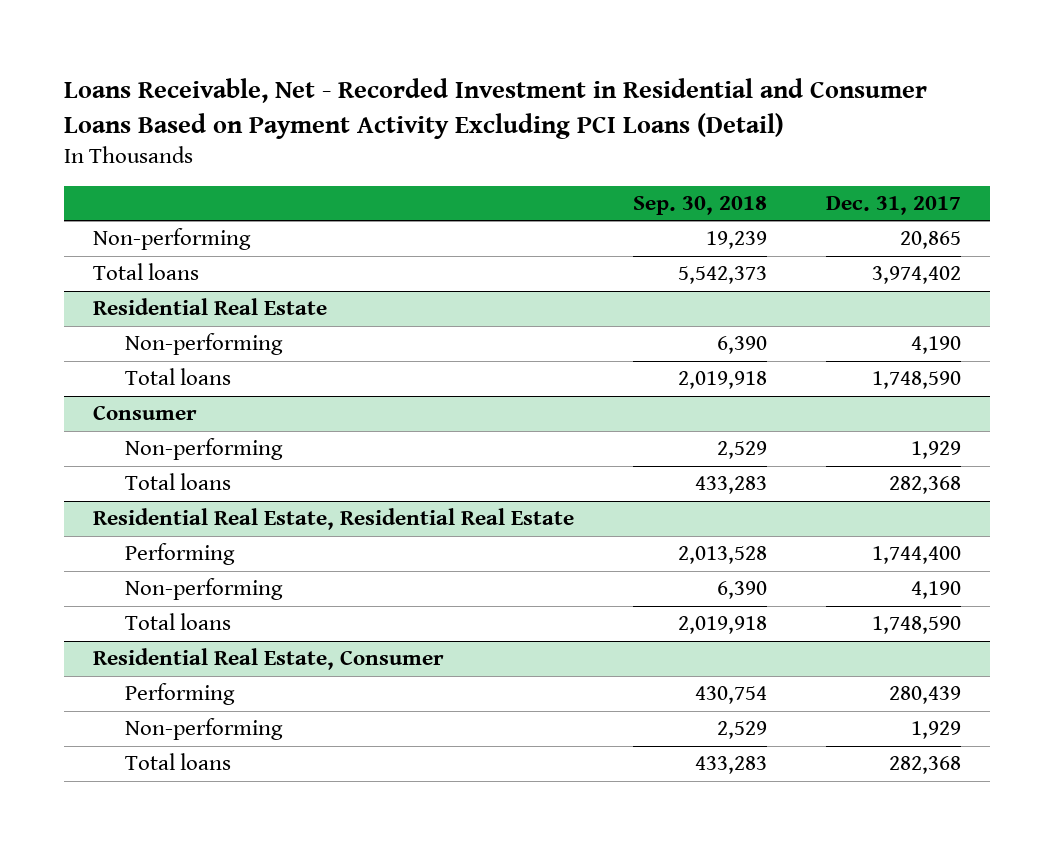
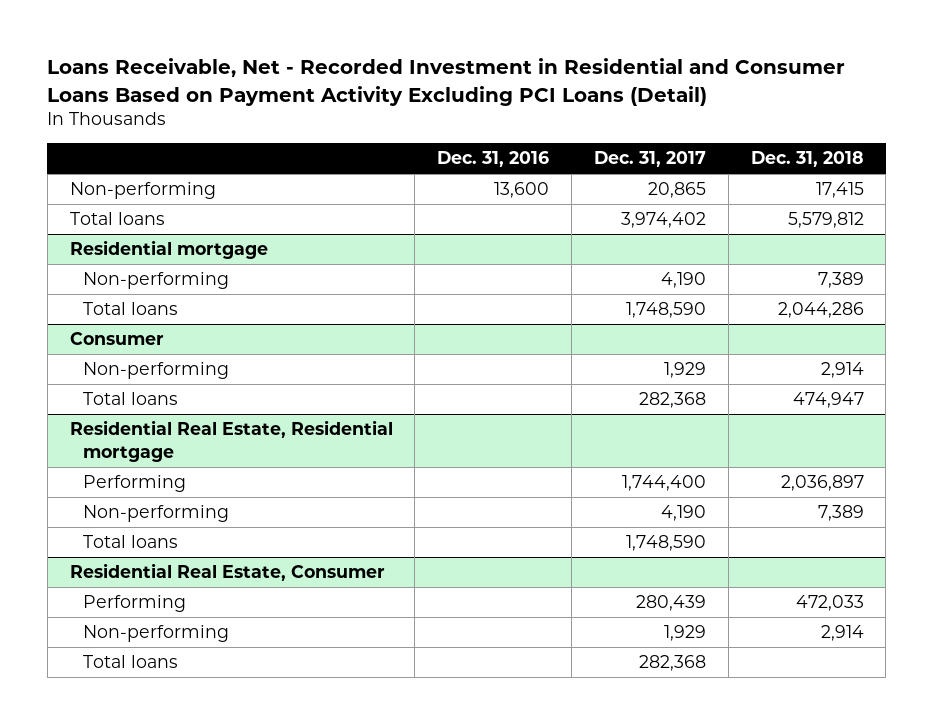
- | Sep. 30, 2018 | Dec. 31, 2017
+ | Dec. 31, 2016 | Dec. 31, 2017 | Dec. 31, 2018
- Residential Real Estate
+ Residential mortgage
- Residential Real Estate, Residential Real Estate
+ Residential Real Estate, Residential mortgage

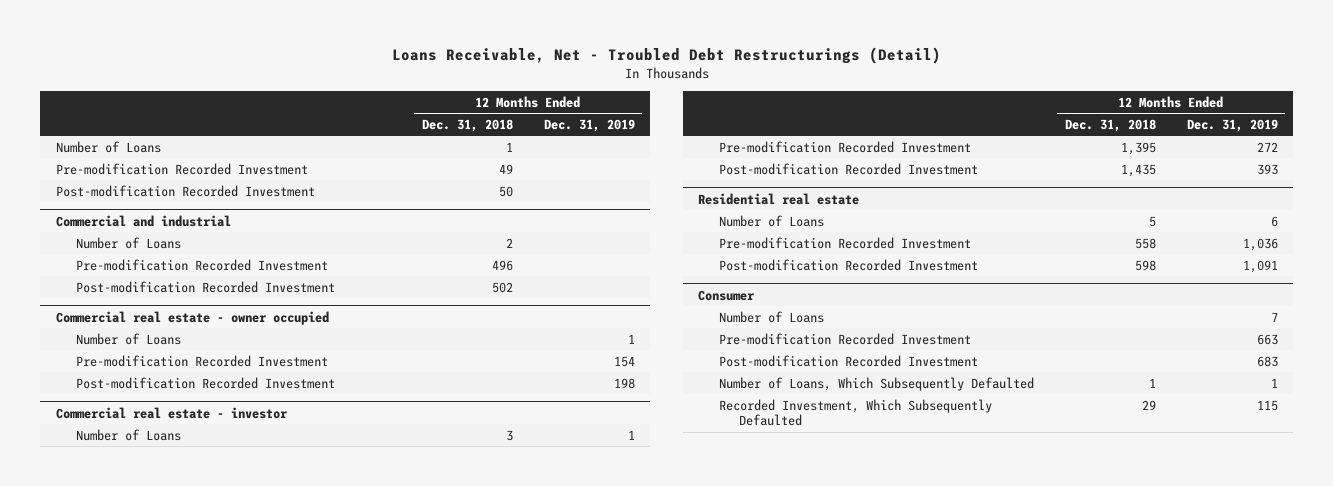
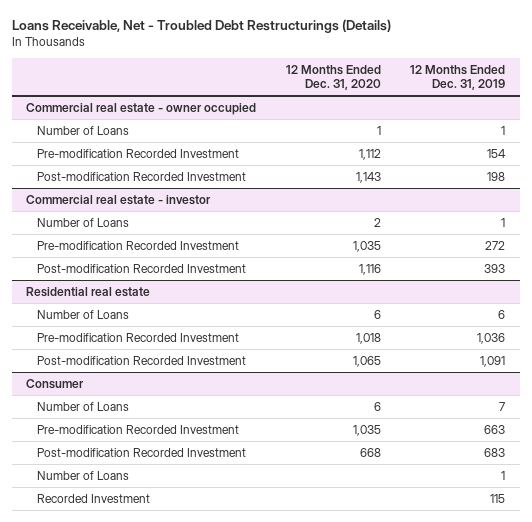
- Loans Receivable, Net - Troubled Debt Restructurings (Detail)
+ Loans Receivable, Net - Troubled Debt Restructurings (Details)
- | 12 Months Ended Dec. 31, 2018 | 12 Months Ended Dec. 31, 2019
+ | 12 Months Ended Dec. 31, 2020 | 12 Months Ended Dec. 31, 2019
- Number of Loans | 1 |
- Pre-modification Recorded Investment | 49 |
- Post-modification Recorded Investment | 50 |
- Commercial and industrial
- Number of Loans | 2 |
- Pre-modification Recorded Investment | 496 |
- Post-modification Recorded Investment | 502 |
@ Consumer
- Number of Loans, Which Subsequently Defaulted | 1 | 1
- Recorded Investment, Which Subsequently Defaulted | 29 | 115
+ Number of Loans | | 1
+ Recorded Investment | | 115

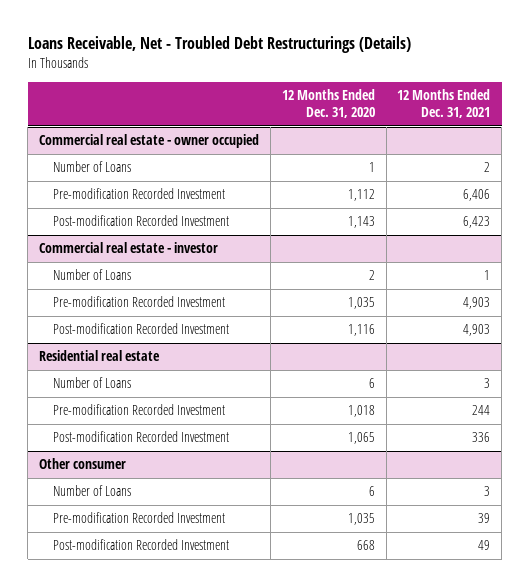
- | 12 Months Ended Dec. 31, 2020 | 12 Months Ended Dec. 31, 2019
+ | 12 Months Ended Dec. 31, 2020 | 12 Months Ended Dec. 31, 2021
- Consumer
+ Other consumer
- Number of Loans | | 1
- Recorded Investment | | 115

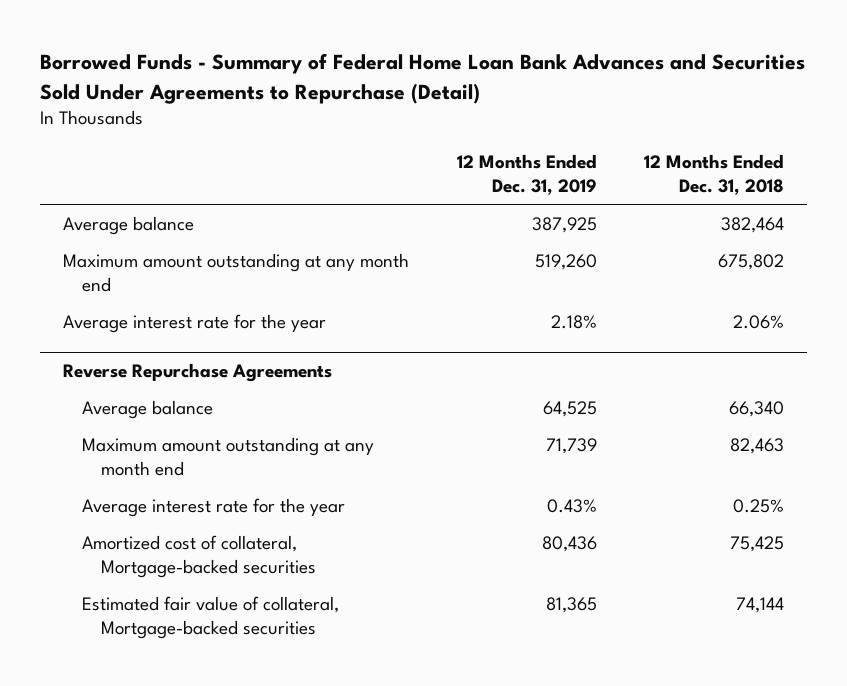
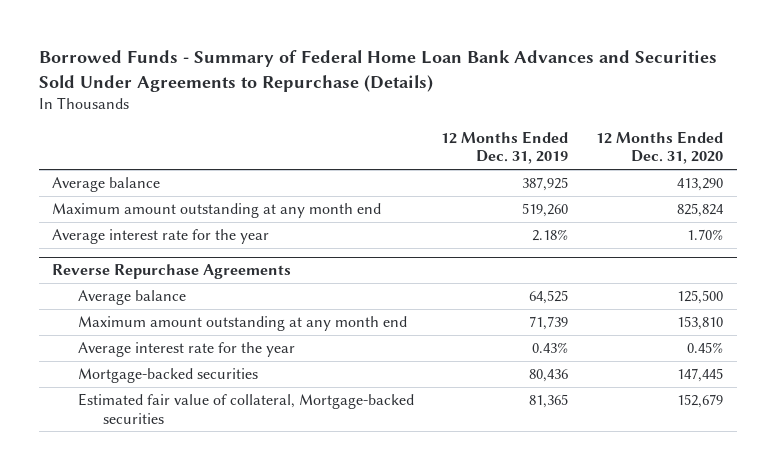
- Borrowed Funds - Summary of Federal Home Loan Bank Advances and Securities Sold Under Agreements to Repurchase (Detail)
+ Borrowed Funds - Summary of Federal Home Loan Bank Advances and Securities Sold Under Agreements to Repurchase (Details)
- | 12 Months Ended Dec. 31, 2019 | 12 Months Ended Dec. 31, 2018
+ | 12 Months Ended Dec. 31, 2019 | 12 Months Ended Dec. 31, 2020
@ Reverse Repurchase Agreements
- Amortized cost of collateral, Mortgage-backed securities | 80,436 | 75,425
+ Mortgage-backed securities | 80,436 | 147,445

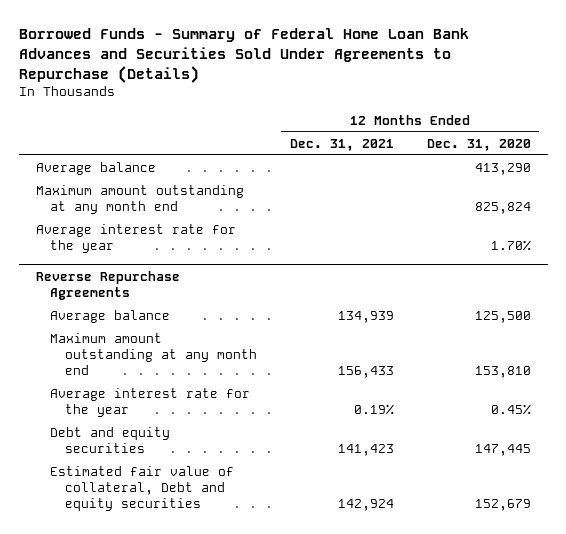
- | 12 Months Ended Dec. 31, 2019 | 12 Months Ended Dec. 31, 2020
+ | 12 Months Ended Dec. 31, 2021 | 12 Months Ended Dec. 31, 2020
@ Reverse Repurchase Agreements
- Mortgage-backed securities | 80,436 | 147,445
- Estimated fair value of collateral, Mortgage-backed securities | 81,365 | 152,679
+ Debt and equity securities | 141,423 | 147,445
+ Estimated fair value of collateral, Debt and equity securities | 142,924 | 152,679

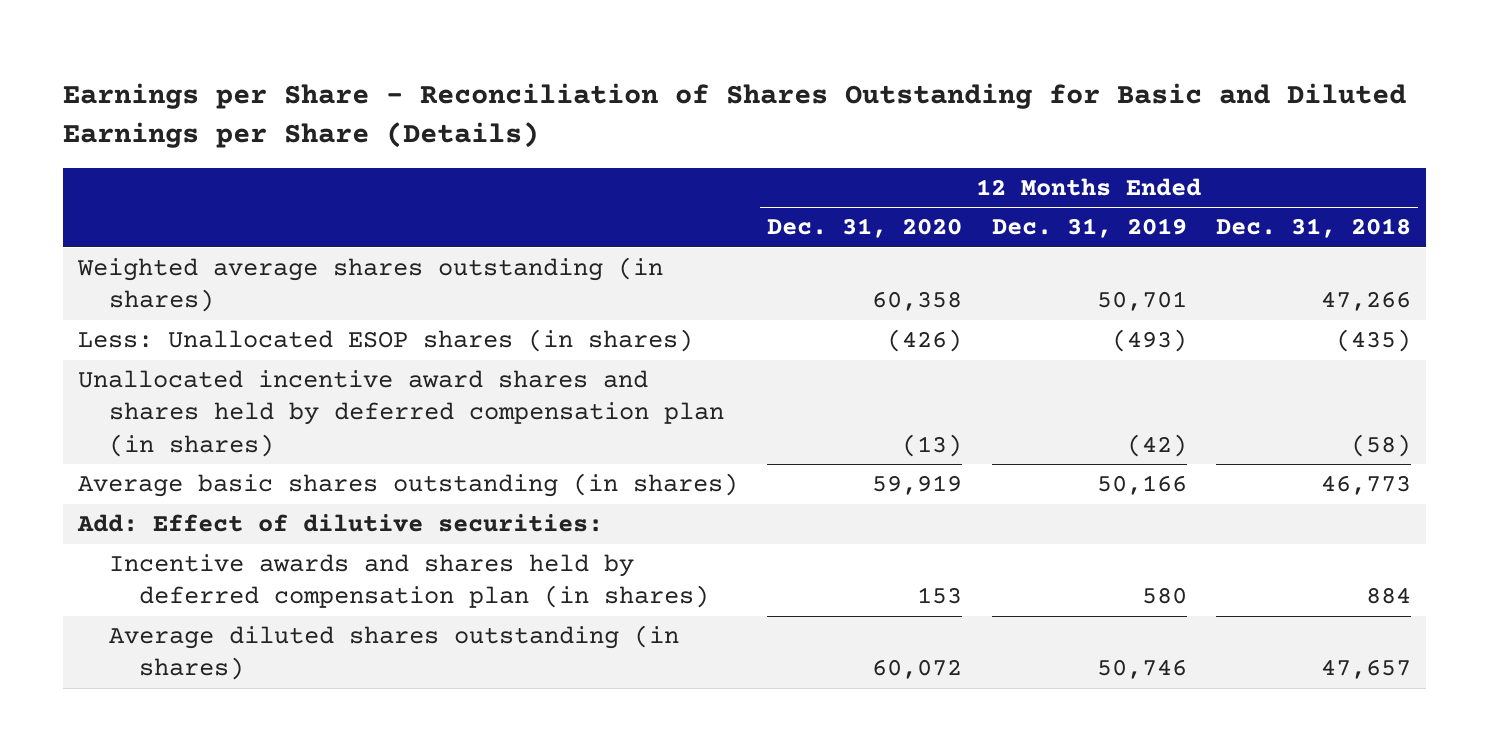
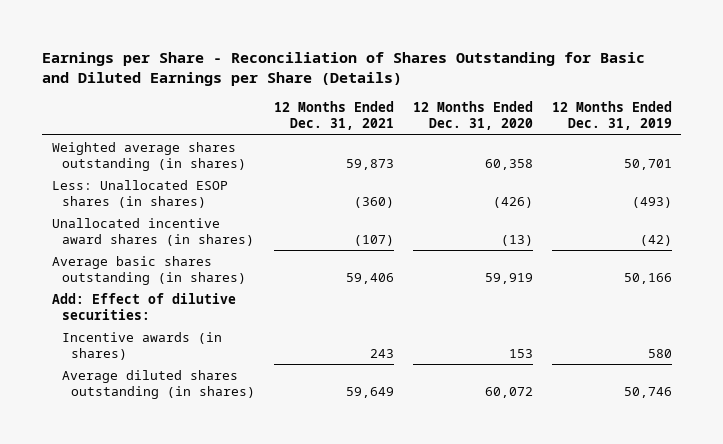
- | 12 Months Ended Dec. 31, 2020 | 12 Months Ended Dec. 31, 2019 | 12 Months Ended Dec. 31, 2018
+ | 12 Months Ended Dec. 31, 2021 | 12 Months Ended Dec. 31, 2020 | 12 Months Ended Dec. 31, 2019
- Unallocated incentive award shares and shares held by deferred compensation plan (in shares) | (13) | (42) | (58)
+ Unallocated incentive award shares (in shares) | (107) | (13) | (42)
- Incentive awards and shares held by deferred compensation plan (in shares) | 153 | 580 | 884
+ Incentive awards (in shares) | 243 | 153 | 580

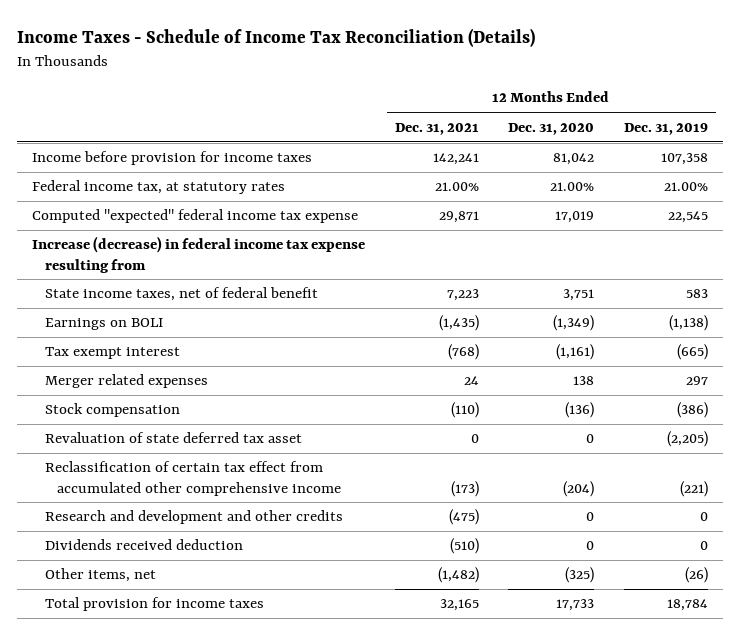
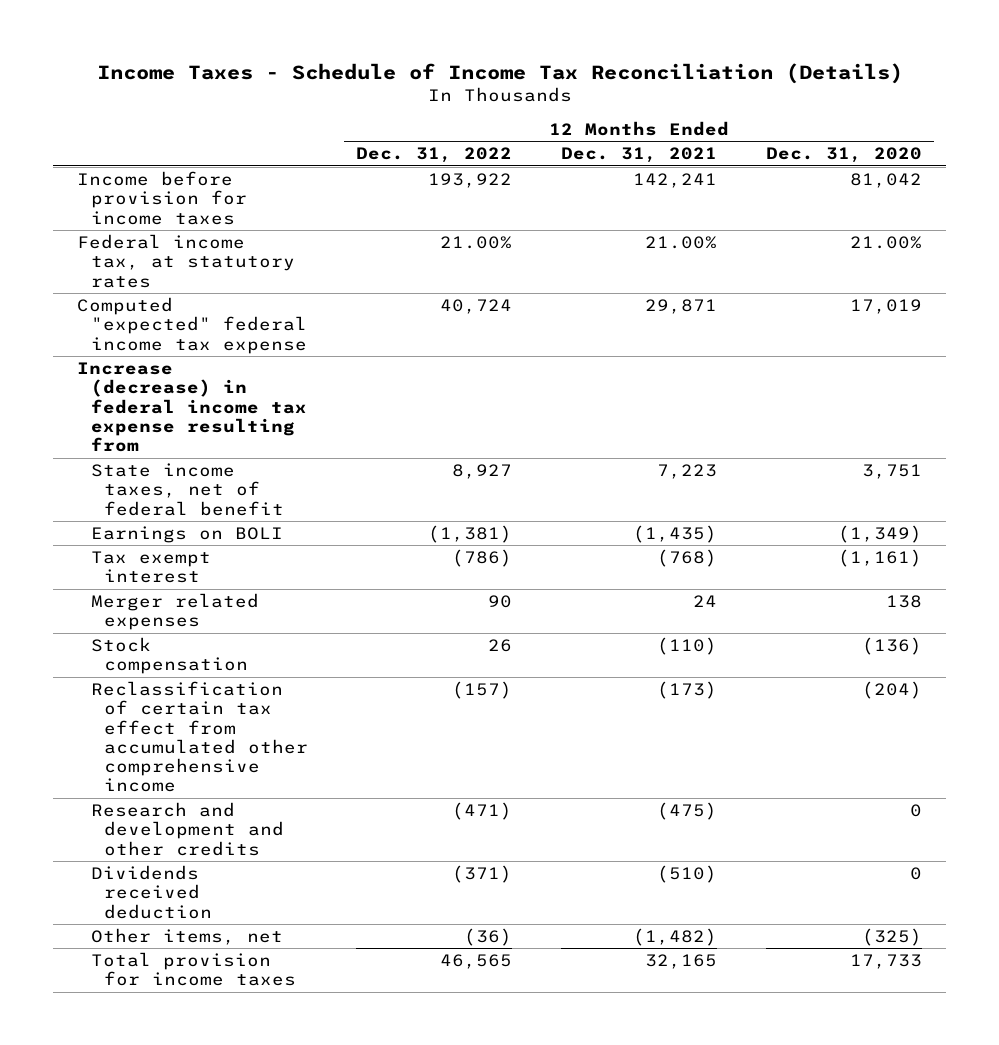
- | 12 Months Ended Dec. 31, 2021 | 12 Months Ended Dec. 31, 2020 | 12 Months Ended Dec. 31, 2019
+ | 12 Months Ended Dec. 31, 2022 | 12 Months Ended Dec. 31, 2021 | 12 Months Ended Dec. 31, 2020
- Revaluation of state deferred tax asset | 0 | 0 | (2,205)

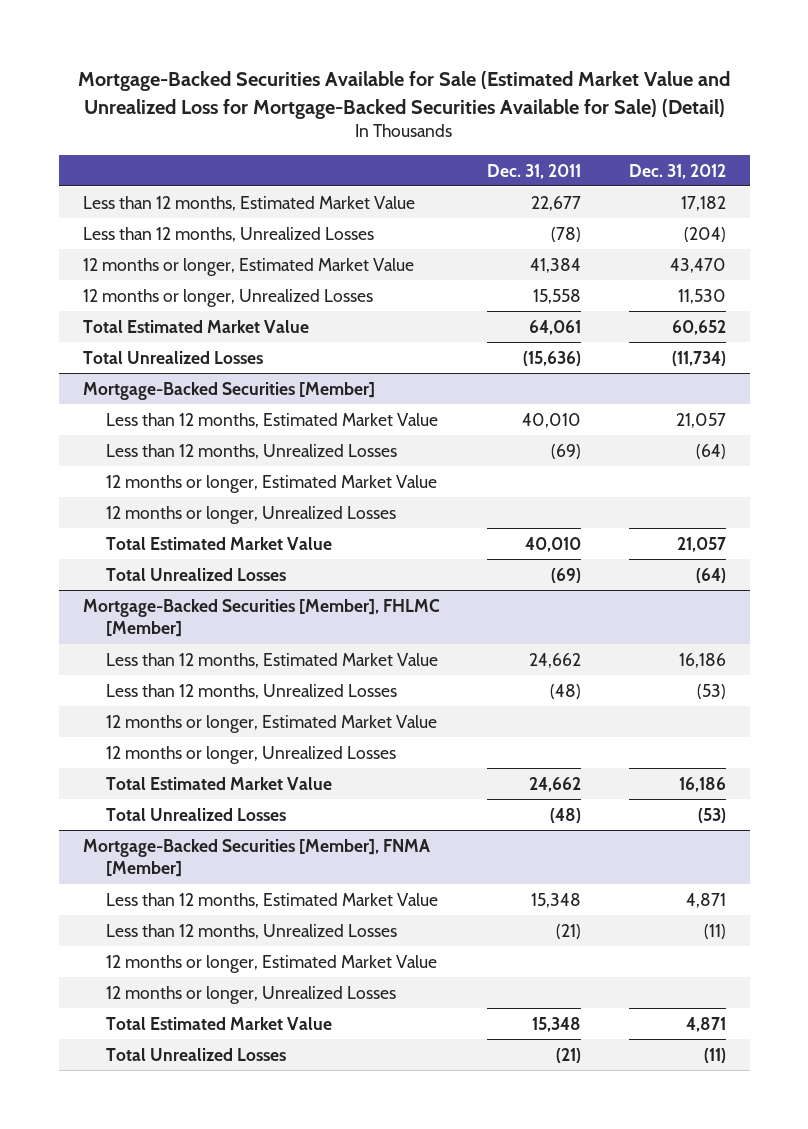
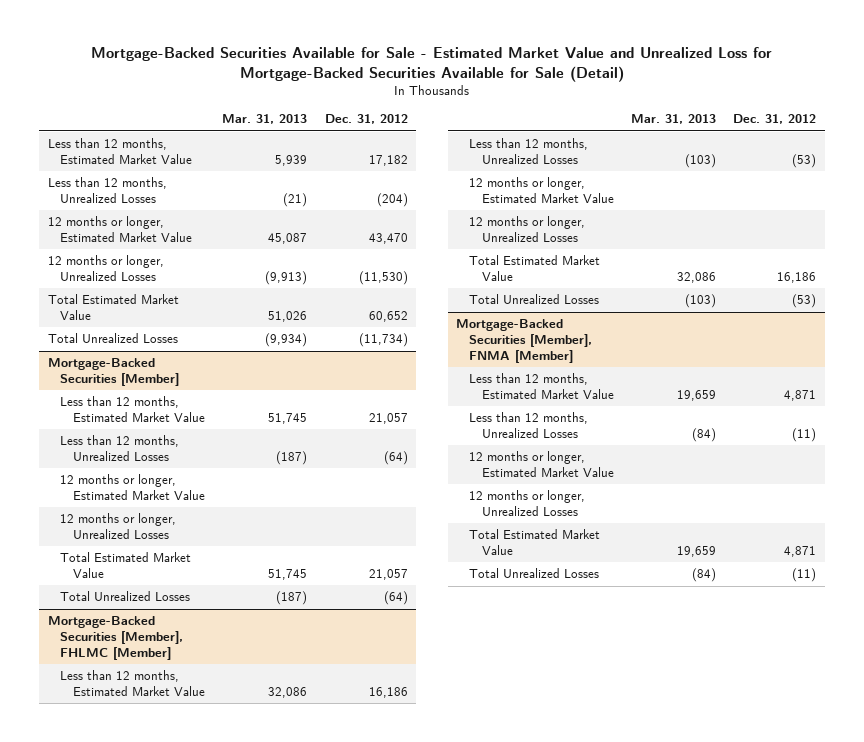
- Mortgage-Backed Securities Available for Sale (Estimated Market Value and Unrealized Loss for Mortgage-Backed Securities Available for Sale) (Detail)
+ Mortgage-Backed Securities Available for Sale - Estimated Market Value and Unrealized Loss for Mortgage-Backed Securities Available for Sale (Detail)
- | Dec. 31, 2011 | Dec. 31, 2012
+ | Mar. 31, 2013 | Dec. 31, 2012
- 12 months or longer, Unrealized Losses | 15,558 | 11,530
+ 12 months or longer, Unrealized Losses | (9,913) | (11,530)

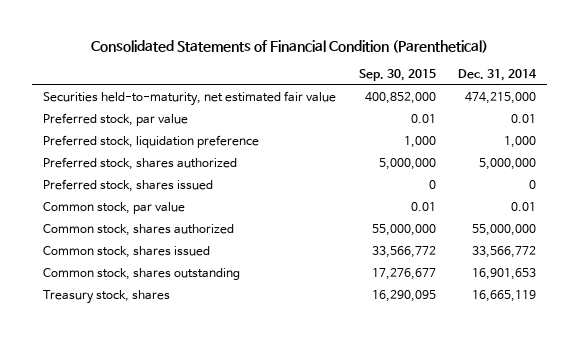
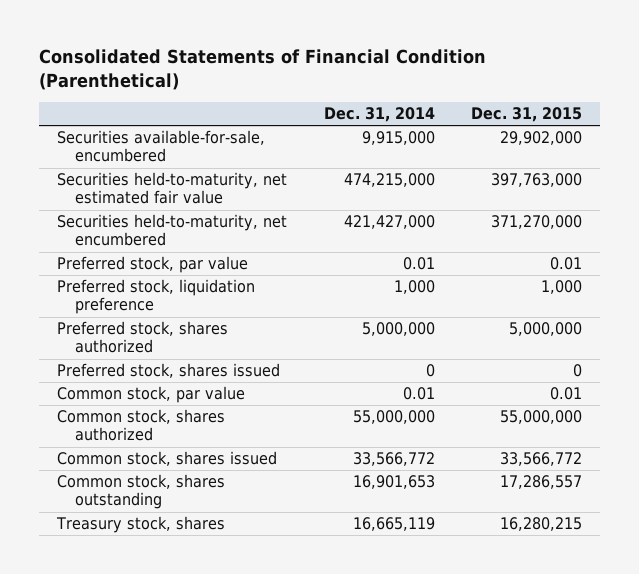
- | Sep. 30, 2015 | Dec. 31, 2014
+ | Dec. 31, 2014 | Dec. 31, 2015
+ Securities available-for-sale, encumbered | 9,915,000 | 29,902,000
+ Securities held-to-maturity, net encumbered | 421,427,000 | 371,270,000

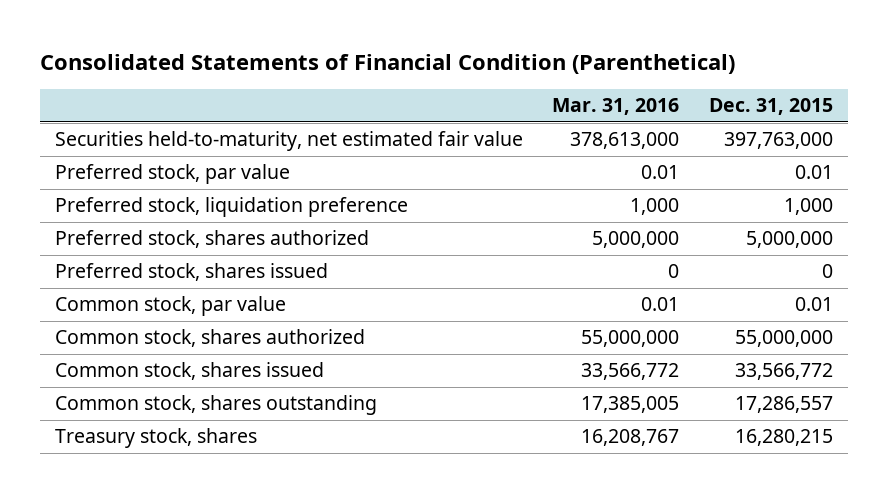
- | Dec. 31, 2014 | Dec. 31, 2015
+ | Mar. 31, 2016 | Dec. 31, 2015
- Securities available-for-sale, encumbered | 9,915,000 | 29,902,000
- Securities held-to-maturity, net encumbered | 421,427,000 | 371,270,000

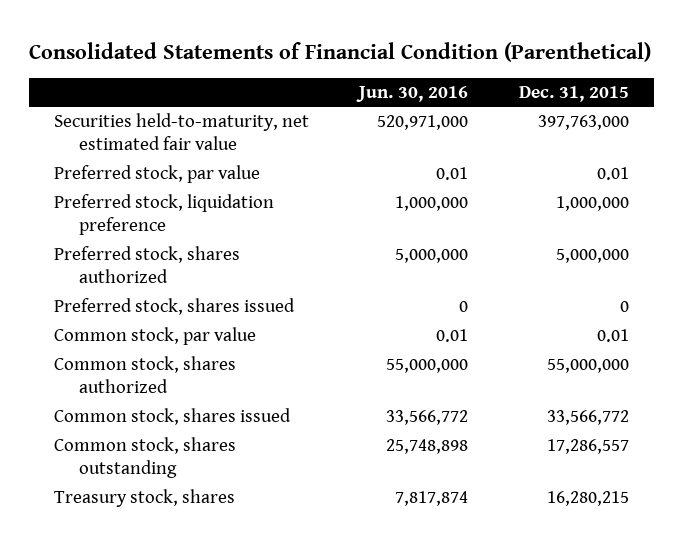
- | Mar. 31, 2016 | Dec. 31, 2015
+ | Jun. 30, 2016 | Dec. 31, 2015
- Preferred stock, liquidation preference | 1,000 | 1,000
+ Preferred stock, liquidation preference | 1,000,000 | 1,000,000

